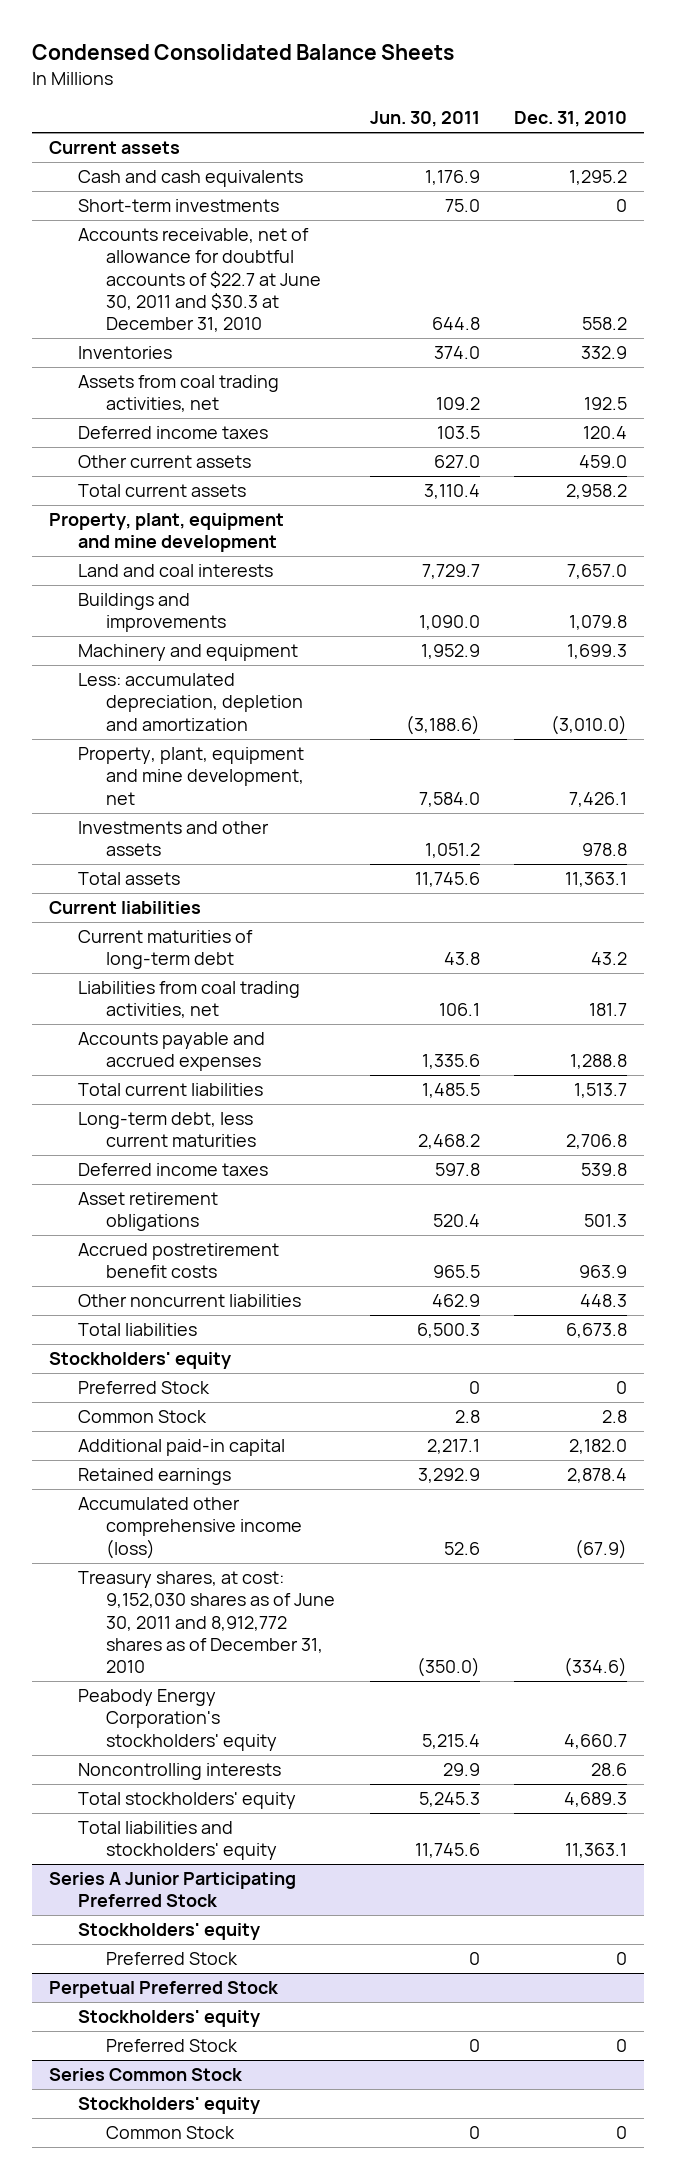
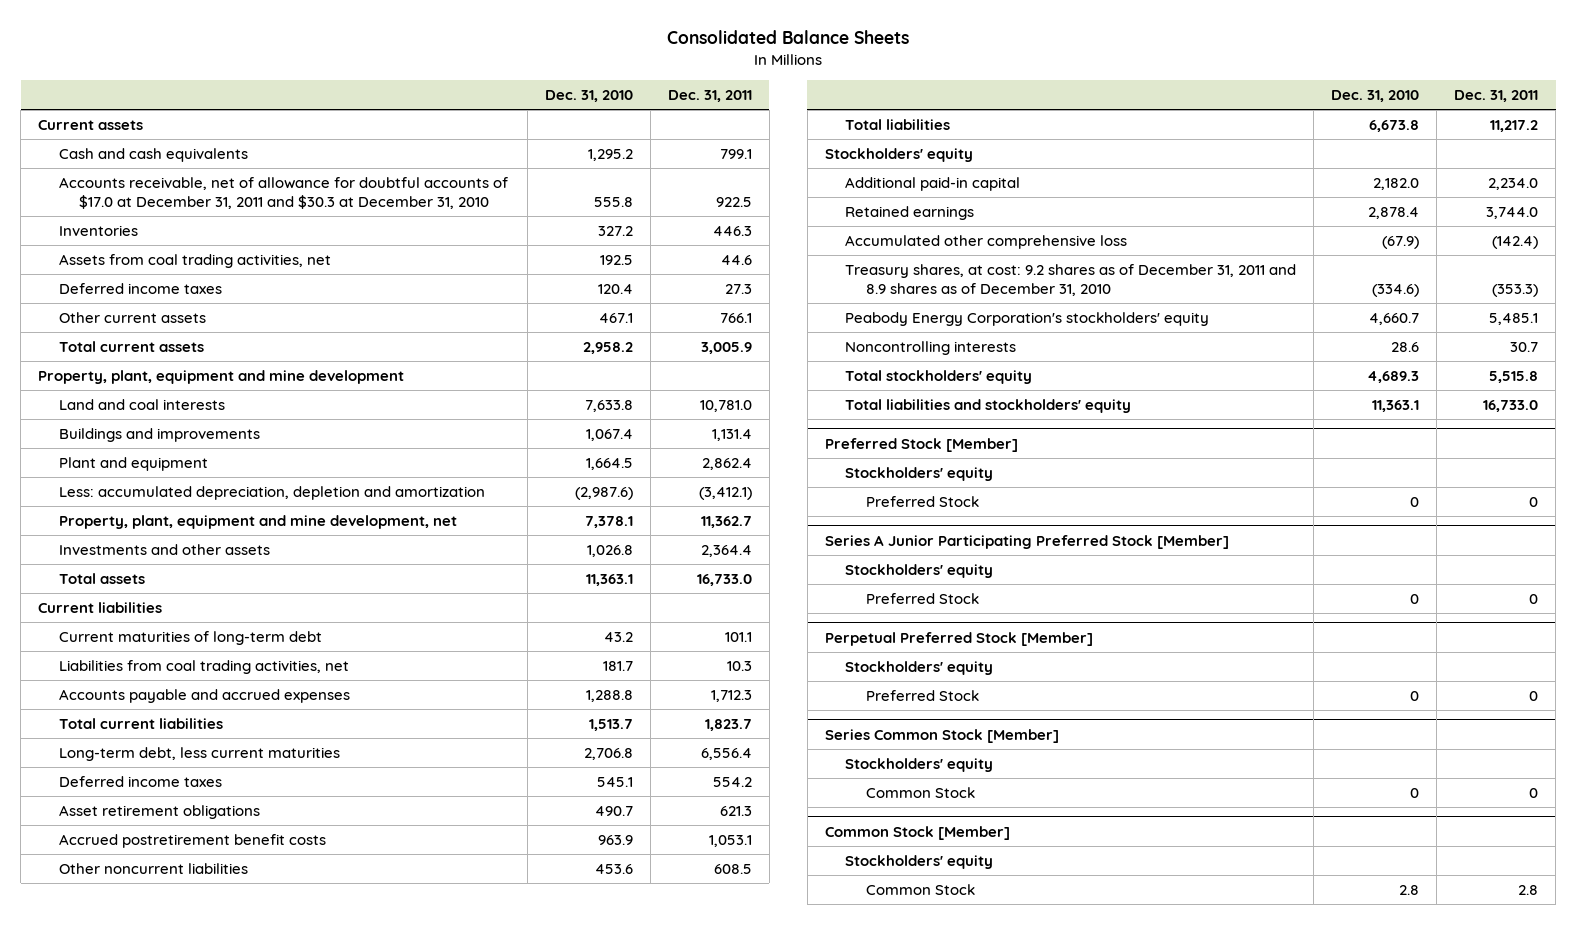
- Condensed Consolidated Balance Sheets
+ Consolidated Balance Sheets
- | Jun. 30, 2011 | Dec. 31, 2010
+ | Dec. 31, 2010 | Dec. 31, 2011
- Short-term investments | 75.0 | 0
- Accounts receivable, net of allowance for doubtful accounts of $22.7 at June 30, 2011 and $30.3 at December 31, 2010 | 644.8 | 558.2
- Inventories | 374.0 | 332.9
+ Accounts receivable, net of allowance for doubtful accounts of $17.0 at December 31, 2011 and $30.3 at December 31, 2010 | 555.8 | 922.5
+ Inventories | 327.2 | 446.3
- Other current assets | 627.0 | 459.0
+ Other current assets | 467.1 | 766.1
- Land and coal interests | 7,729.7 | 7,657.0
- Buildings and improvements | 1,090.0 | 1,079.8
- Machinery and equipment | 1,952.9 | 1,699.3
- Less: accumulated depreciation, depletion and amortization | (3,188.6) | (3,010.0)
- Property, plant, equipment and mine development, net | 7,584.0 | 7,426.1
- Investments and other assets | 1,051.2 | 978.8
+ Land and coal interests | 7,633.8 | 10,781.0
+ Buildings and improvements | 1,067.4 | 1,131.4
+ Plant and equipment | 1,664.5 | 2,862.4
+ Less: accumulated depreciation, depletion and amortization | (2,987.6) | (3,412.1)
+ Property, plant, equipment and mine development, net | 7,378.1 | 11,362.7
+ Investments and other assets | 1,026.8 | 2,364.4
- Deferred income taxes | 597.8 | 539.8
- Asset retirement obligations | 520.4 | 501.3
+ Deferred income taxes | 545.1 | 554.2
+ Asset retirement obligations | 490.7 | 621.3
- Other noncurrent liabilities | 462.9 | 448.3
+ Other noncurrent liabilities | 453.6 | 608.5
- Preferred Stock | 0 | 0
- Common Stock | 2.8 | 2.8
- Accumulated other comprehensive income (loss) | 52.6 | (67.9)
- Treasury shares, at cost: 9,152,030 shares as of June 30, 2011 and 8,912,772 shares as of December 31, 2010 | (350.0) | (334.6)
+ Accumulated other comprehensive loss | (67.9) | (142.4)
+ Treasury shares, at cost: 9.2 shares as of December 31, 2011 and 8.9 shares as of December 31, 2010 | (334.6) | (353.3)
- Series A Junior Participating Preferred Stock
+ Preferred Stock [Member]
- Perpetual Preferred Stock
+ Series A Junior Participating Preferred Stock [Member]
- Series Common Stock
+ Perpetual Preferred Stock [Member]
+ Preferred Stock | 0 | 0
+ Series Common Stock [Member]
+ Stockholders' equity
+ Common Stock [Member]
+ Stockholders' equity
+ Common Stock | 2.8 | 2.8

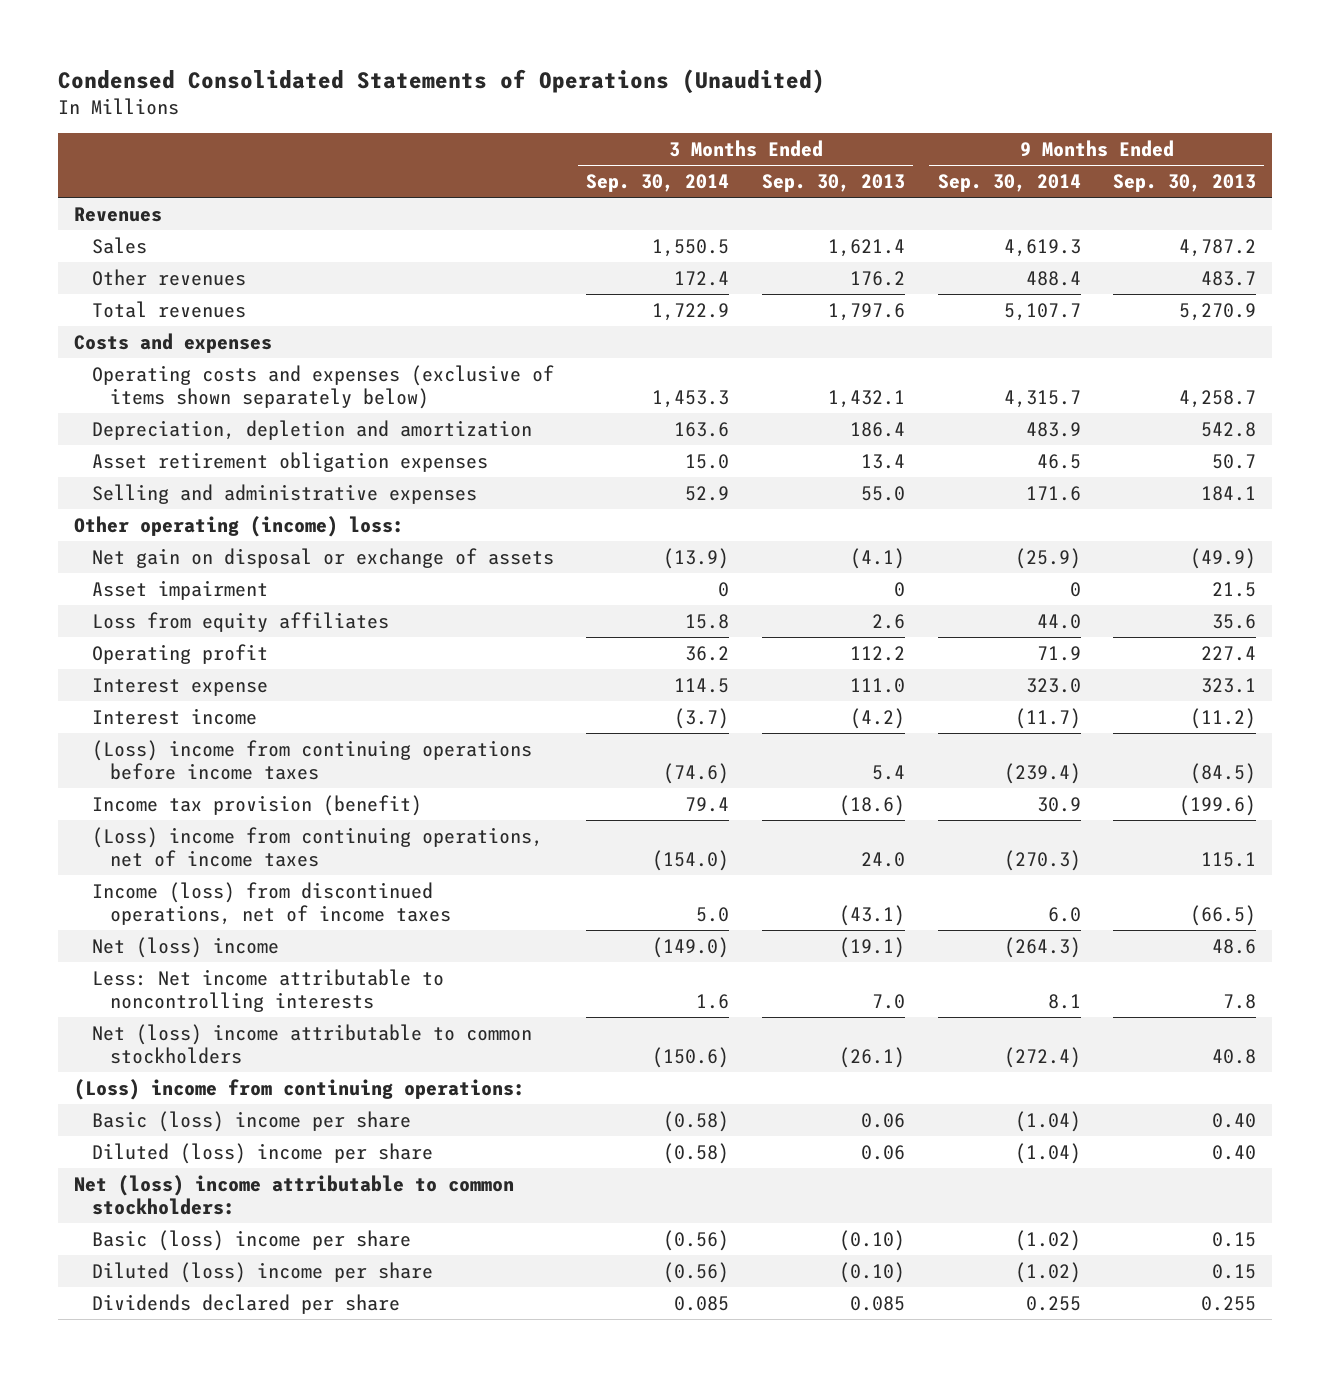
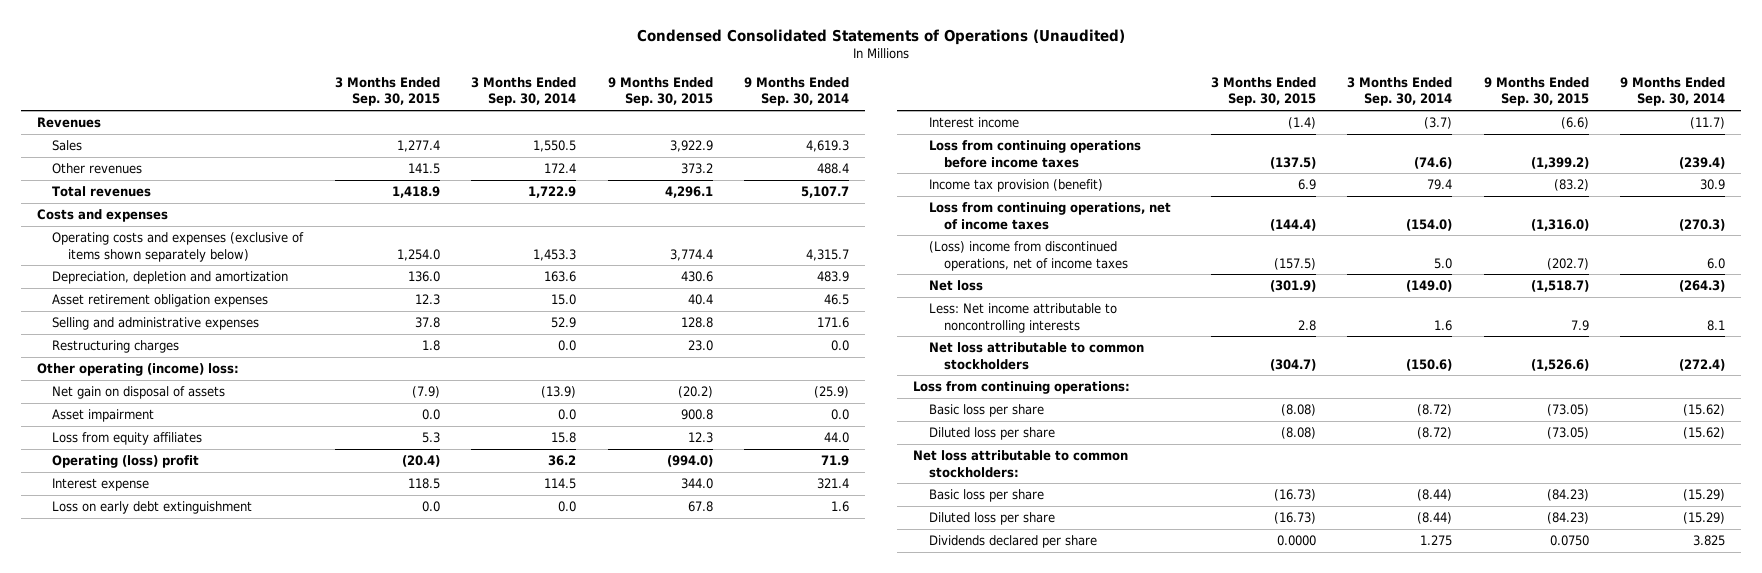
- | 3 Months Ended Sep. 30, 2014 | 3 Months Ended Sep. 30, 2013 | 9 Months Ended Sep. 30, 2014 | 9 Months Ended Sep. 30, 2013
+ | 3 Months Ended Sep. 30, 2015 | 3 Months Ended Sep. 30, 2014 | 9 Months Ended Sep. 30, 2015 | 9 Months Ended Sep. 30, 2014
+ Restructuring charges | 1.8 | 0.0 | 23.0 | 0.0
- Net gain on disposal or exchange of assets | (13.9) | (4.1) | (25.9) | (49.9)
- Asset impairment | 0 | 0 | 0 | 21.5
+ Net gain on disposal of assets | (7.9) | (13.9) | (20.2) | (25.9)
+ Asset impairment | 0.0 | 0.0 | 900.8 | 0.0
- Operating profit | 36.2 | 112.2 | 71.9 | 227.4
- Interest expense | 114.5 | 111.0 | 323.0 | 323.1
+ Operating (loss) profit | (20.4) | 36.2 | (994.0) | 71.9
+ Interest expense | 118.5 | 114.5 | 344.0 | 321.4
+ Loss on early debt extinguishment | 0.0 | 0.0 | 67.8 | 1.6
- (Loss) income from continuing operations before income taxes | (74.6) | 5.4 | (239.4) | (84.5)
+ Loss from continuing operations before income taxes | (137.5) | (74.6) | (1,399.2) | (239.4)
- (Loss) income from continuing operations, net of income taxes | (154.0) | 24.0 | (270.3) | 115.1
- Income (loss) from discontinued operations, net of income taxes | 5.0 | (43.1) | 6.0 | (66.5)
- Net (loss) income | (149.0) | (19.1) | (264.3) | 48.6
+ Loss from continuing operations, net of income taxes | (144.4) | (154.0) | (1,316.0) | (270.3)
+ (Loss) income from discontinued operations, net of income taxes | (157.5) | 5.0 | (202.7) | 6.0
+ Net loss | (301.9) | (149.0) | (1,518.7) | (264.3)
- Net (loss) income attributable to common stockholders | (150.6) | (26.1) | (272.4) | 40.8
- (Loss) income from continuing operations:
- Basic (loss) income per share | (0.58) | 0.06 | (1.04) | 0.40
- Diluted (loss) income per share | (0.58) | 0.06 | (1.04) | 0.40
- Net (loss) income attributable to common stockholders:
- Basic (loss) income per share | (0.56) | (0.10) | (1.02) | 0.15
- Diluted (loss) income per share | (0.56) | (0.10) | (1.02) | 0.15
- Dividends declared per share | 0.085 | 0.085 | 0.255 | 0.255
+ Net loss attributable to common stockholders | (304.7) | (150.6) | (1,526.6) | (272.4)
+ Loss from continuing operations:
+ Basic loss per share | (8.08) | (8.72) | (73.05) | (15.62)
+ Diluted loss per share | (8.08) | (8.72) | (73.05) | (15.62)
+ Net loss attributable to common stockholders:
+ Basic loss per share | (16.73) | (8.44) | (84.23) | (15.29)
+ Diluted loss per share | (16.73) | (8.44) | (84.23) | (15.29)
+ Dividends declared per share | 0.0000 | 1.275 | 0.0750 | 3.825

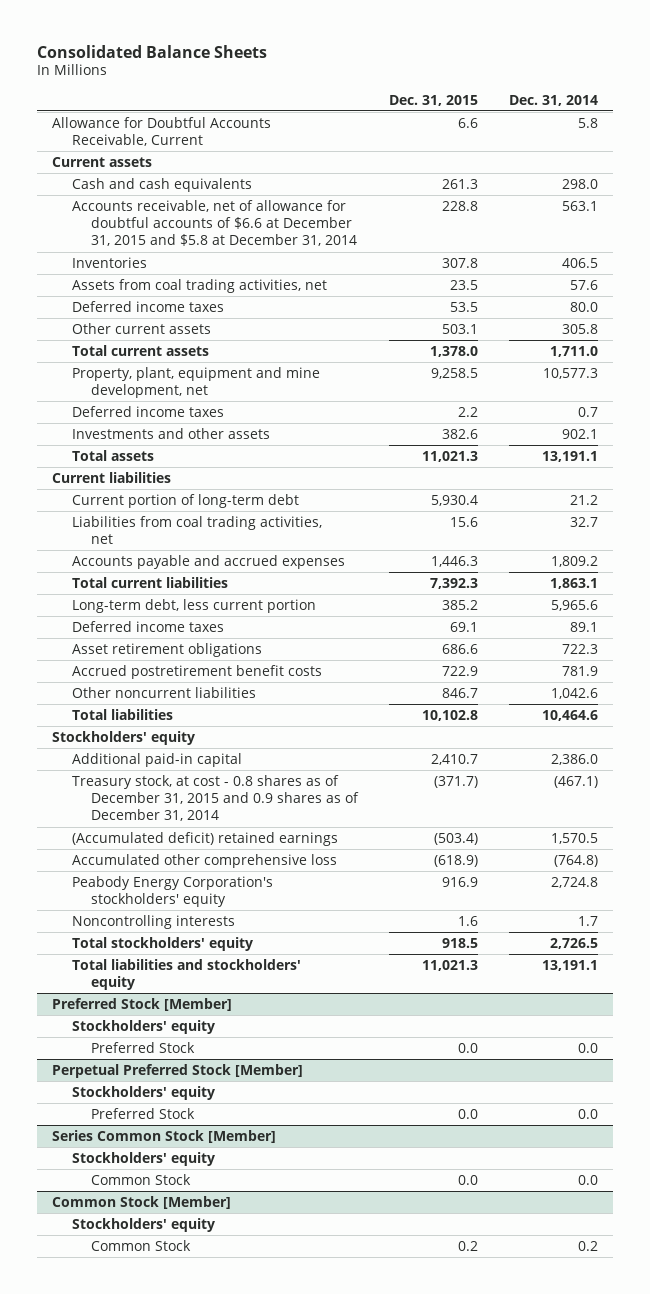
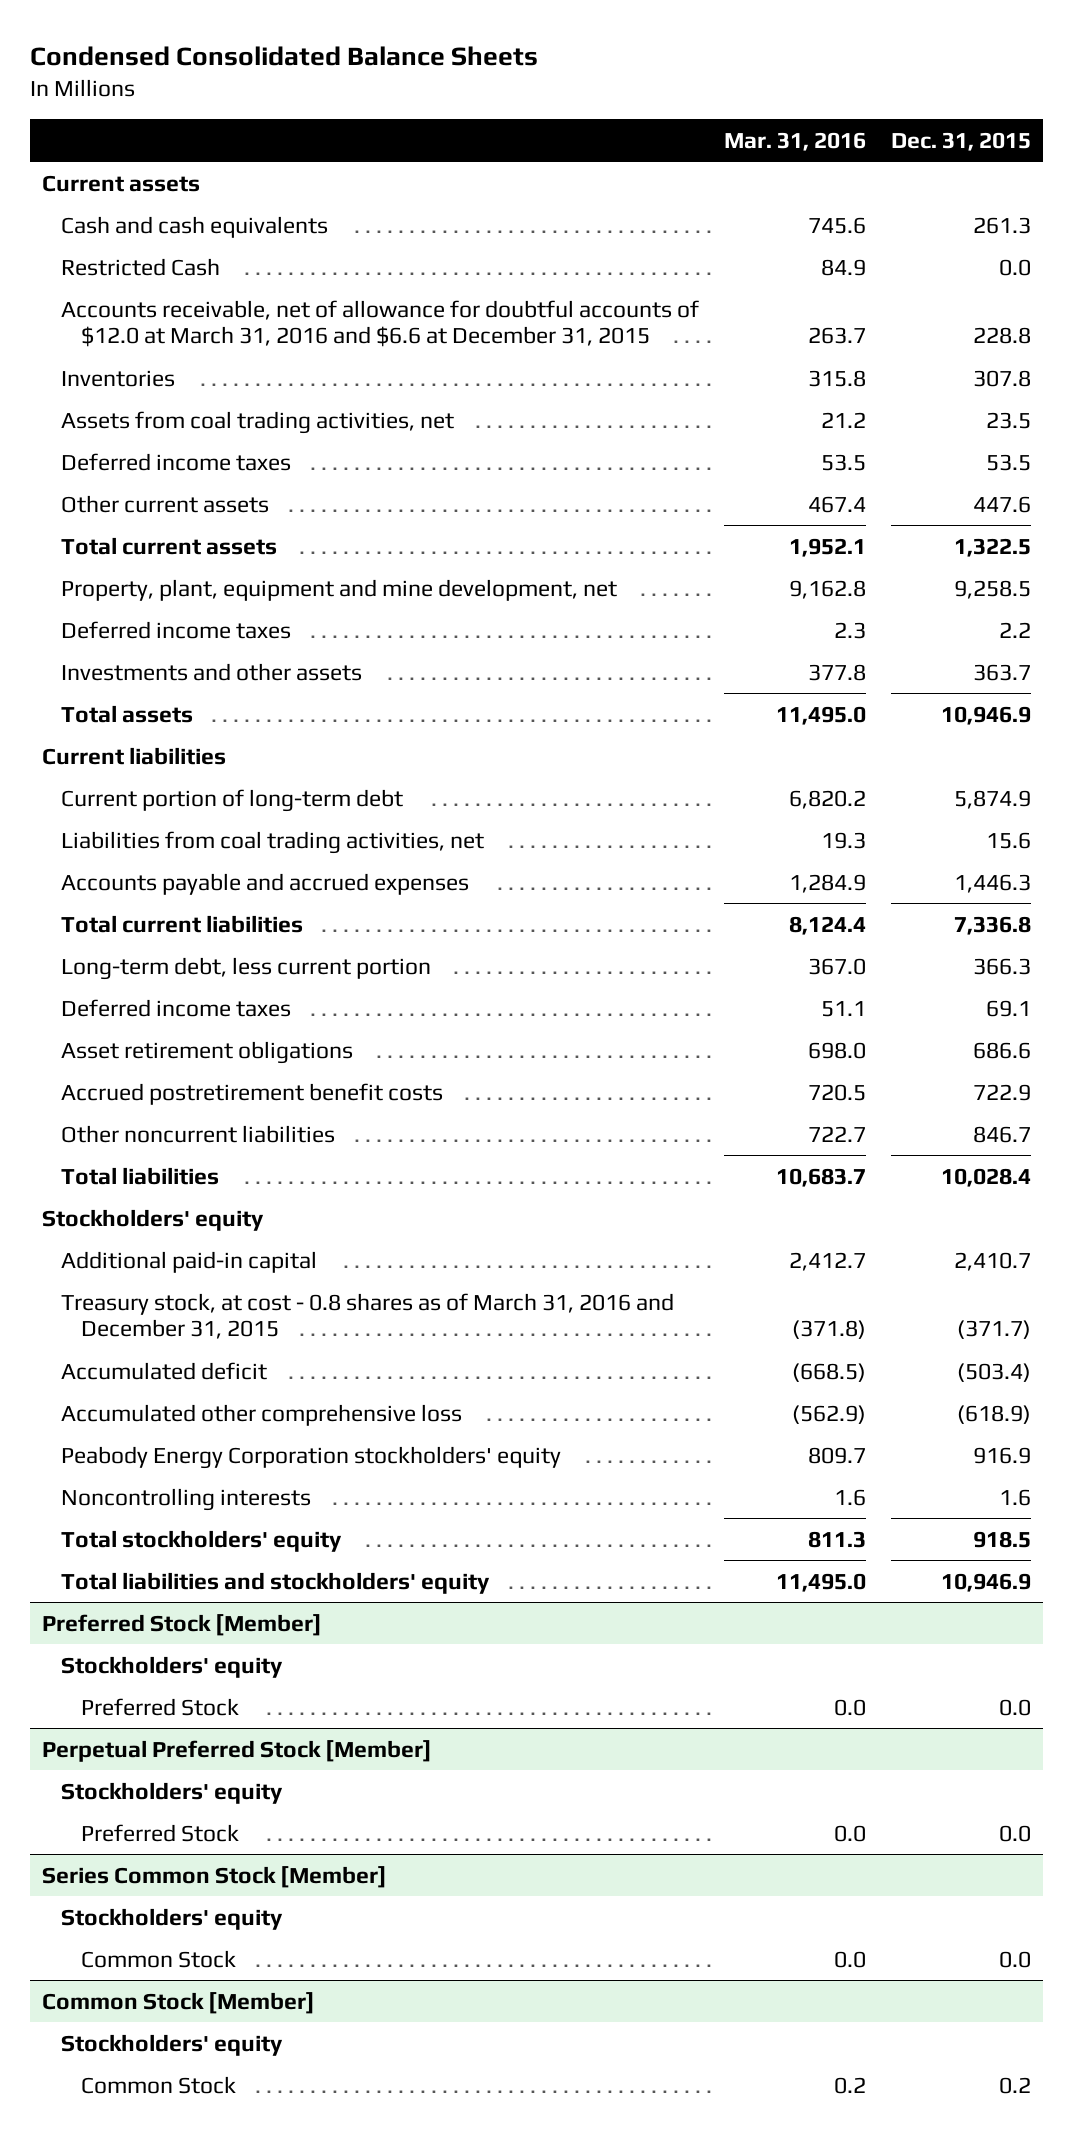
- Consolidated Balance Sheets
+ Condensed Consolidated Balance Sheets
- | Dec. 31, 2015 | Dec. 31, 2014
+ | Mar. 31, 2016 | Dec. 31, 2015
- Allowance for Doubtful Accounts Receivable, Current | 6.6 | 5.8
- Accounts receivable, net of allowance for doubtful accounts of $6.6 at December 31, 2015 and $5.8 at December 31, 2014 | 228.8 | 563.1
+ Restricted Cash | 84.9 | 0.0
+ Accounts receivable, net of allowance for doubtful accounts of $12.0 at March 31, 2016 and $6.6 at December 31, 2015 | 263.7 | 228.8
- Other current assets | 503.1 | 305.8
- Total current assets | 1,378.0 | 1,711.0
+ Other current assets | 467.4 | 447.6
+ Total current assets | 1,952.1 | 1,322.5
- Investments and other assets | 382.6 | 902.1
- Total assets | 11,021.3 | 13,191.1
+ Investments and other assets | 377.8 | 363.7
+ Total assets | 11,495.0 | 10,946.9
- Current portion of long-term debt | 5,930.4 | 21.2
+ Current portion of long-term debt | 6,820.2 | 5,874.9
- Total current liabilities | 7,392.3 | 1,863.1
- Long-term debt, less current portion | 385.2 | 5,965.6
+ Total current liabilities | 8,124.4 | 7,336.8
+ Long-term debt, less current portion | 367.0 | 366.3
- Total liabilities | 10,102.8 | 10,464.6
+ Total liabilities | 10,683.7 | 10,028.4
- Treasury stock, at cost - 0.8 shares as of December 31, 2015 and 0.9 shares as of December 31, 2014 | (371.7) | (467.1)
- (Accumulated deficit) retained earnings | (503.4) | 1,570.5
+ Treasury stock, at cost - 0.8 shares as of March 31, 2016 and December 31, 2015 | (371.8) | (371.7)
+ Accumulated deficit | (668.5) | (503.4)
- Peabody Energy Corporation's stockholders' equity | 916.9 | 2,724.8
+ Peabody Energy Corporation stockholders' equity | 809.7 | 916.9
- Total liabilities and stockholders' equity | 11,021.3 | 13,191.1
+ Total liabilities and stockholders' equity | 11,495.0 | 10,946.9

